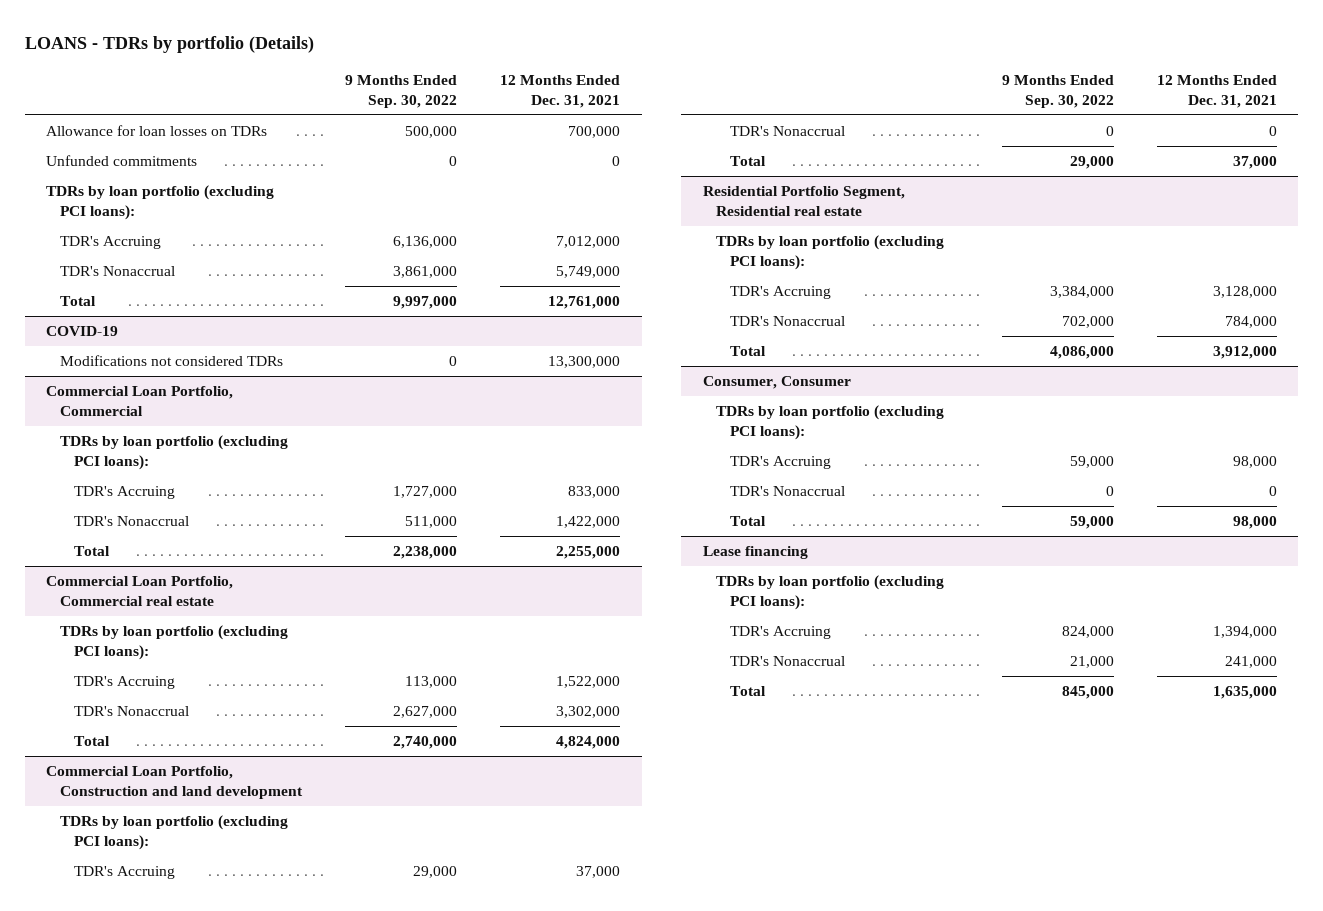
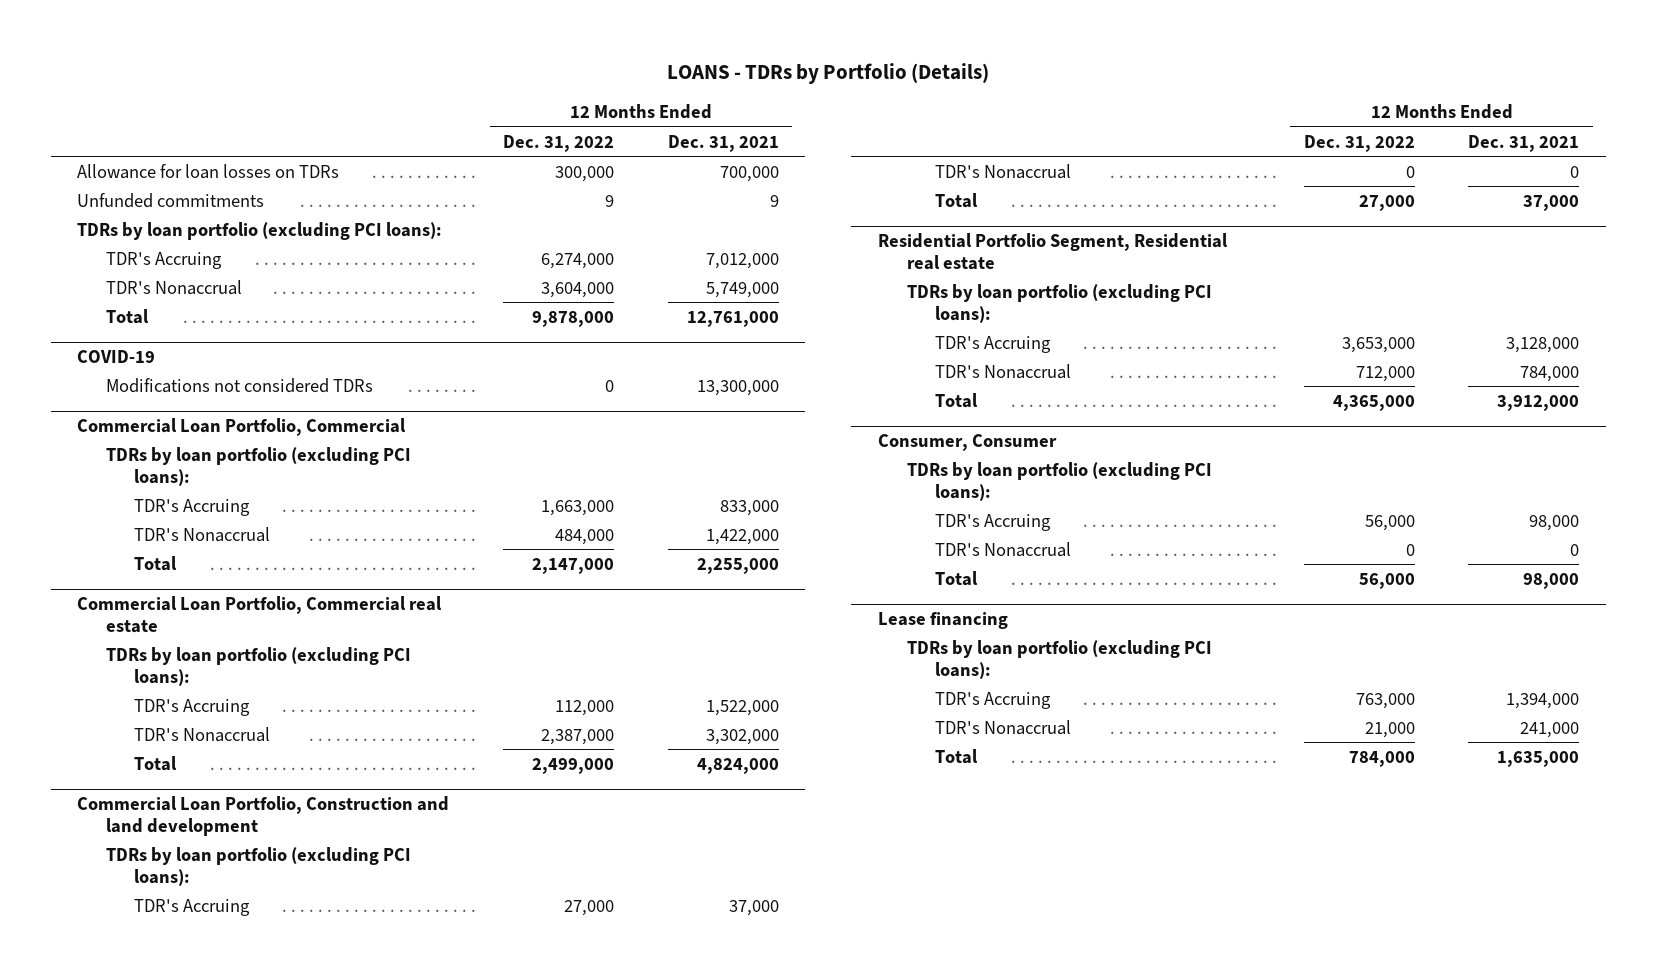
- LOANS - TDRs by portfolio (Details)
+ LOANS - TDRs by Portfolio (Details)
- | 9 Months Ended Sep. 30, 2022 | 12 Months Ended Dec. 31, 2021
+ | 12 Months Ended Dec. 31, 2022 | 12 Months Ended Dec. 31, 2021
- Unfunded commitments | 0 | 0
+ Unfunded commitments | 9 | 9

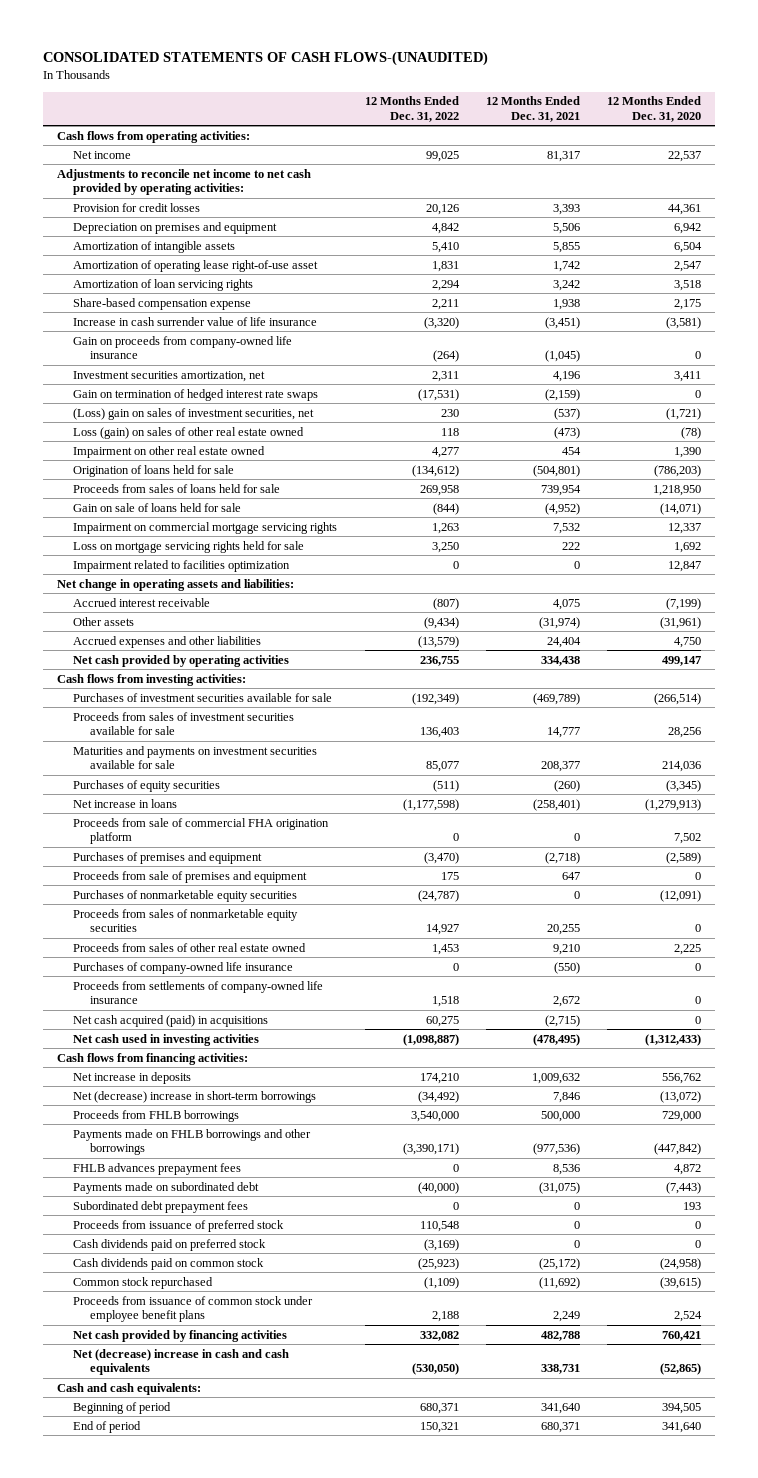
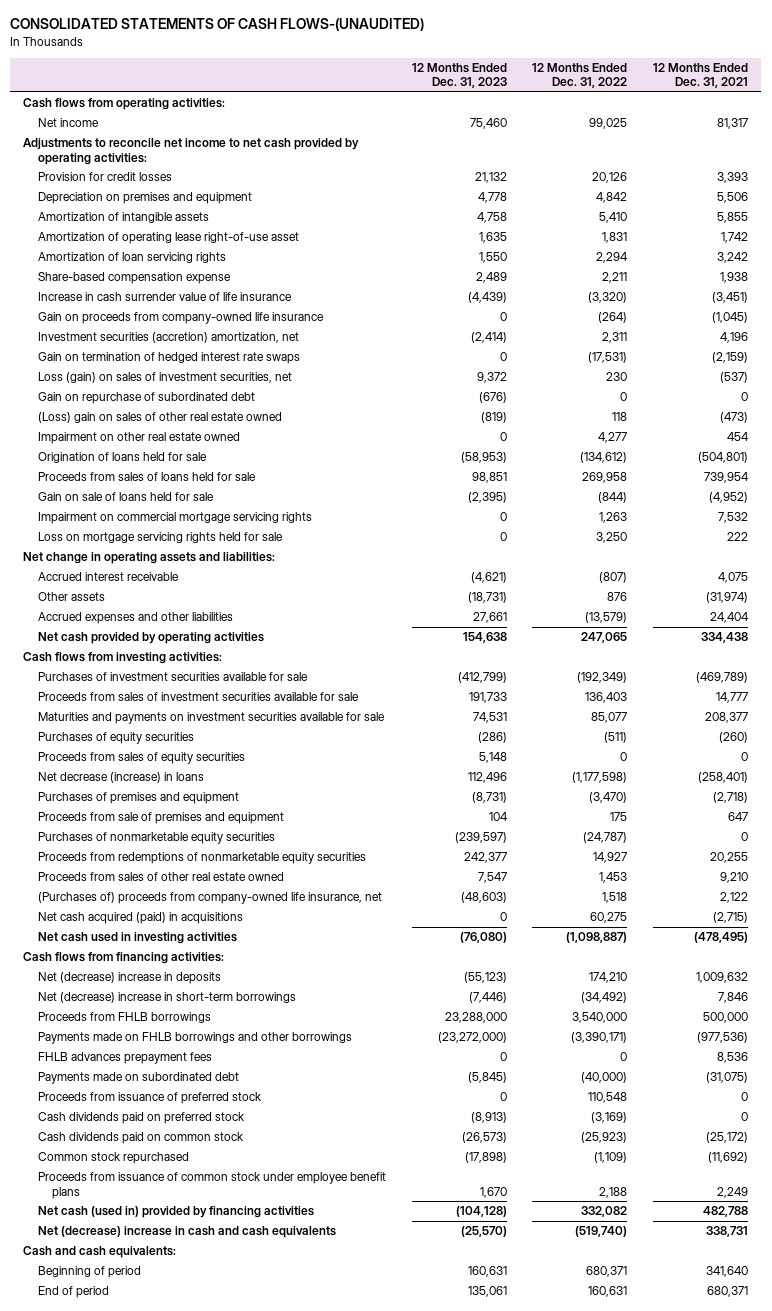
- | 12 Months Ended Dec. 31, 2022 | 12 Months Ended Dec. 31, 2021 | 12 Months Ended Dec. 31, 2020
+ | 12 Months Ended Dec. 31, 2023 | 12 Months Ended Dec. 31, 2022 | 12 Months Ended Dec. 31, 2021
- Investment securities amortization, net | 2,311 | 4,196 | 3,411
+ Investment securities (accretion) amortization, net | (2,414) | 2,311 | 4,196
- (Loss) gain on sales of investment securities, net | 230 | (537) | (1,721)
- Loss (gain) on sales of other real estate owned | 118 | (473) | (78)
+ Loss (gain) on sales of investment securities, net | 9,372 | 230 | (537)
+ Gain on repurchase of subordinated debt | (676) | 0 | 0
+ (Loss) gain on sales of other real estate owned | (819) | 118 | (473)
- Impairment related to facilities optimization | 0 | 0 | 12,847
- Other assets | (9,434) | (31,974) | (31,961)
+ Other assets | (18,731) | 876 | (31,974)
- Net cash provided by operating activities | 236,755 | 334,438 | 499,147
+ Net cash provided by operating activities | 154,638 | 247,065 | 334,438
- Net increase in loans | (1,177,598) | (258,401) | (1,279,913)
- Proceeds from sale of commercial FHA origination platform | 0 | 0 | 7,502
+ Proceeds from sales of equity securities | 5,148 | 0 | 0
+ Net decrease (increase) in loans | 112,496 | (1,177,598) | (258,401)
- Proceeds from sales of nonmarketable equity securities | 14,927 | 20,255 | 0
+ Proceeds from redemptions of nonmarketable equity securities | 242,377 | 14,927 | 20,255
- Purchases of company-owned life insurance | 0 | (550) | 0
- Proceeds from settlements of company-owned life insurance | 1,518 | 2,672 | 0
+ (Purchases of) proceeds from company-owned life insurance, net | (48,603) | 1,518 | 2,122
- Net increase in deposits | 174,210 | 1,009,632 | 556,762
+ Net (decrease) increase in deposits | (55,123) | 174,210 | 1,009,632
- Subordinated debt prepayment fees | 0 | 0 | 193
- Net cash provided by financing activities | 332,082 | 482,788 | 760,421
- Net (decrease) increase in cash and cash equivalents | (530,050) | 338,731 | (52,865)
+ Net cash (used in) provided by financing activities | (104,128) | 332,082 | 482,788
+ Net (decrease) increase in cash and cash equivalents | (25,570) | (519,740) | 338,731
- End of period | 150,321 | 680,371 | 341,640
+ End of period | 135,061 | 160,631 | 680,371

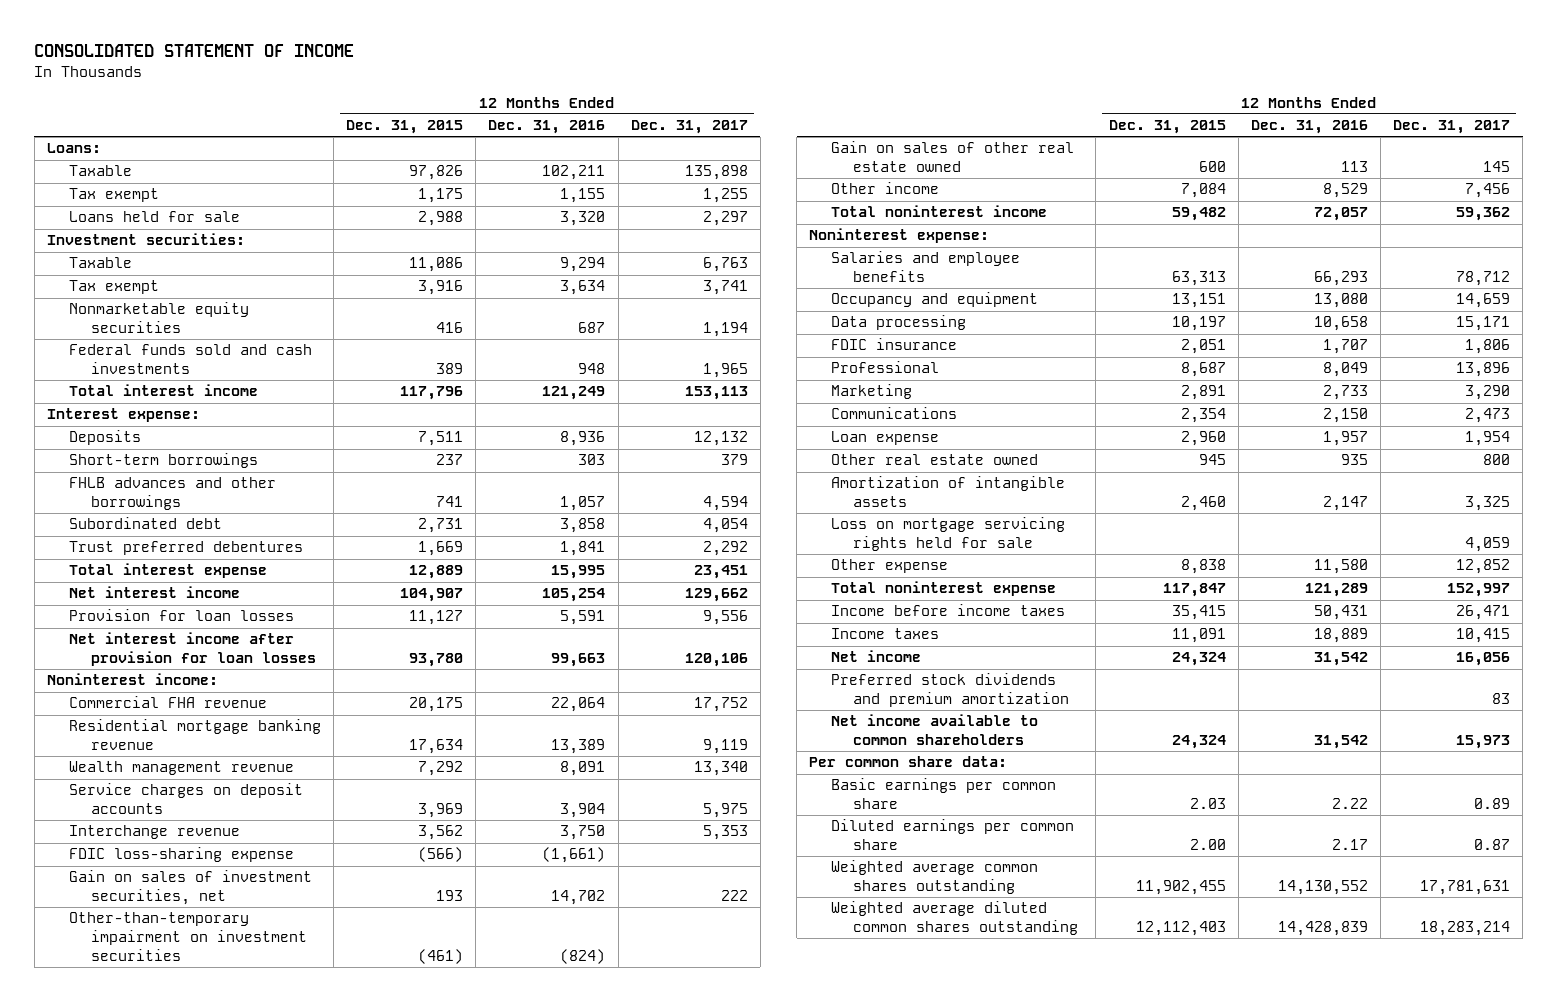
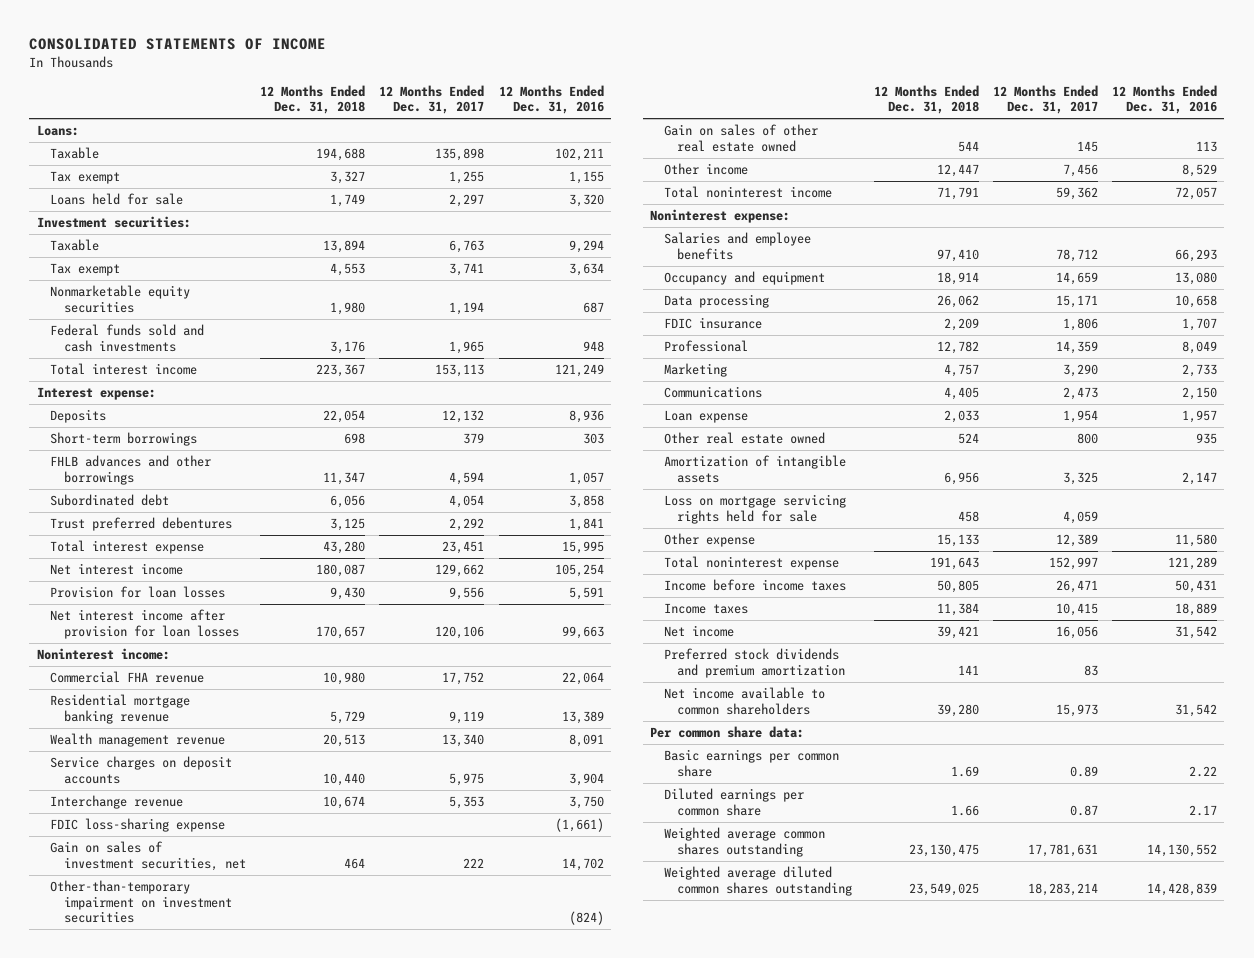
- CONSOLIDATED STATEMENT OF INCOME
+ CONSOLIDATED STATEMENTS OF INCOME
- | 12 Months Ended Dec. 31, 2015 | 12 Months Ended Dec. 31, 2016 | 12 Months Ended Dec. 31, 2017
+ | 12 Months Ended Dec. 31, 2018 | 12 Months Ended Dec. 31, 2017 | 12 Months Ended Dec. 31, 2016
- Professional | 8,687 | 8,049 | 13,896
+ Professional | 12,782 | 14,359 | 8,049
- Other expense | 8,838 | 11,580 | 12,852
+ Other expense | 15,133 | 12,389 | 11,580

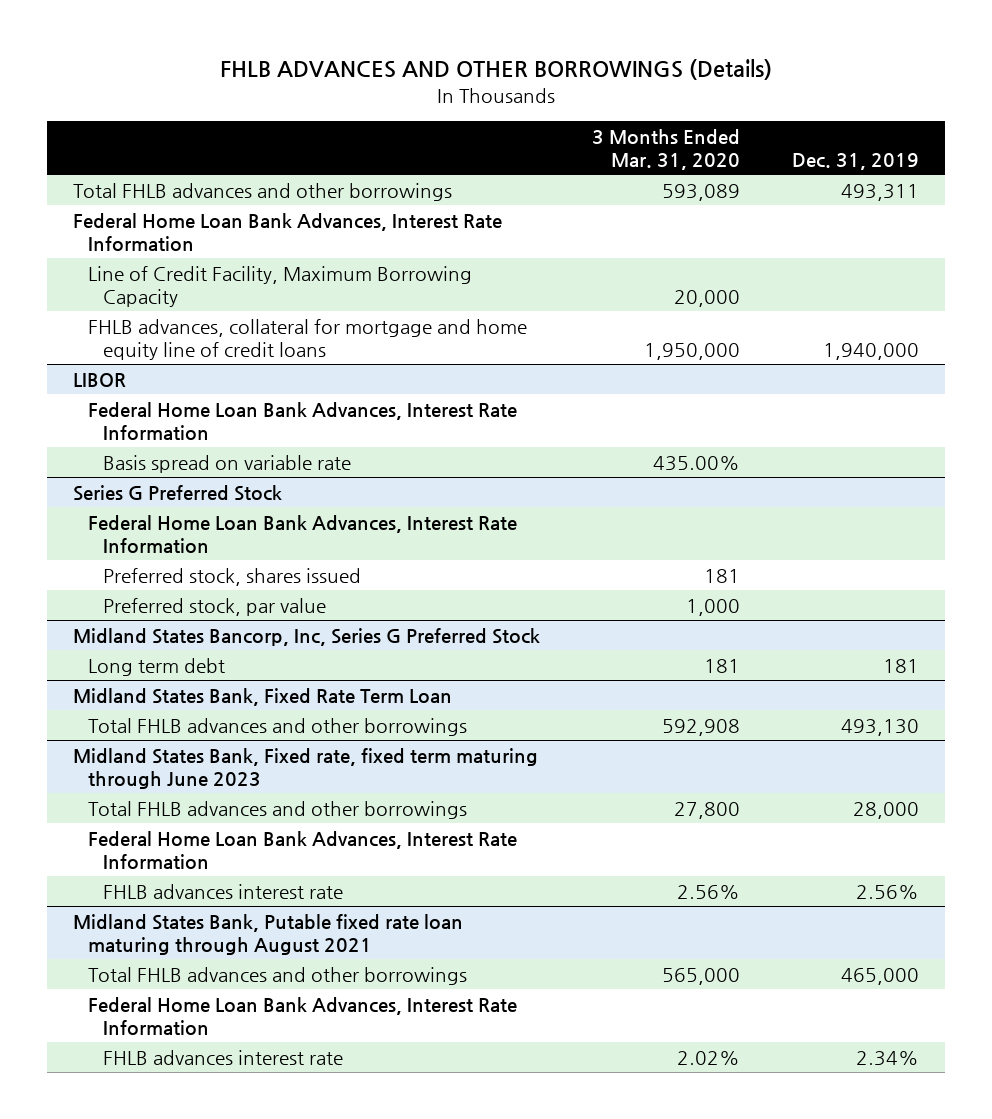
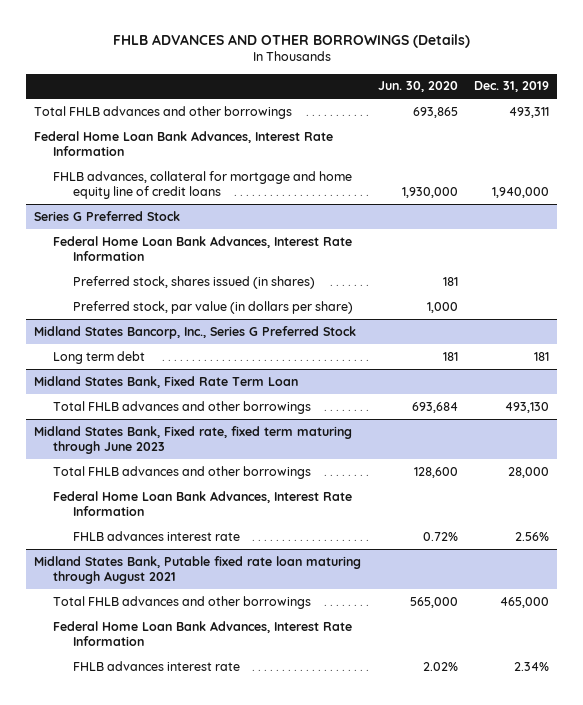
- | 3 Months Ended Mar. 31, 2020 | Dec. 31, 2019
+ | Jun. 30, 2020 | Dec. 31, 2019
- Line of Credit Facility, Maximum Borrowing Capacity | 20,000 |
- LIBOR
- Federal Home Loan Bank Advances, Interest Rate Information
- Basis spread on variable rate | 435.00% |
@ Series G Preferred Stock
- Preferred stock, shares issued | 181 |
- Preferred stock, par value | 1,000 |
- Midland States Bancorp, Inc, Series G Preferred Stock
@ Series G Preferred Stock
+ Preferred stock, shares issued (in shares) | 181 |
+ Preferred stock, par value (in dollars per share) | 1,000 |
+ Midland States Bancorp, Inc., Series G Preferred Stock

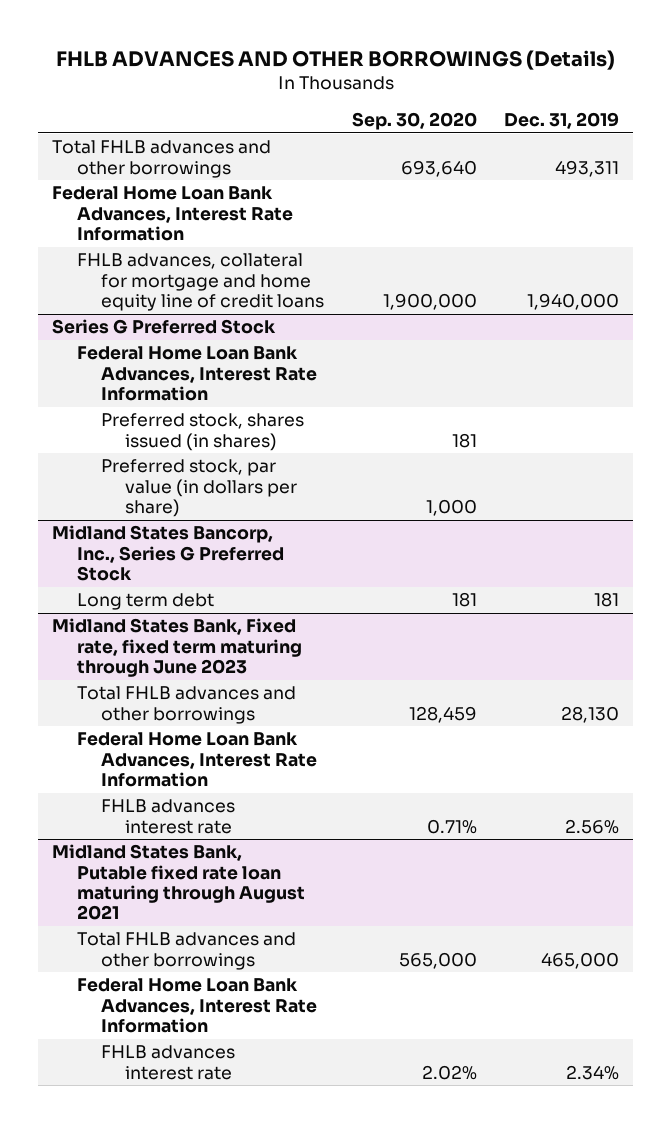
- | Jun. 30, 2020 | Dec. 31, 2019
+ | Sep. 30, 2020 | Dec. 31, 2019
- Midland States Bank, Fixed Rate Term Loan
- Total FHLB advances and other borrowings | 693,684 | 493,130
@ Midland States Bank, Fixed rate, fixed term maturing through June 2023
- Total FHLB advances and other borrowings | 128,600 | 28,000
+ Total FHLB advances and other borrowings | 128,459 | 28,130

